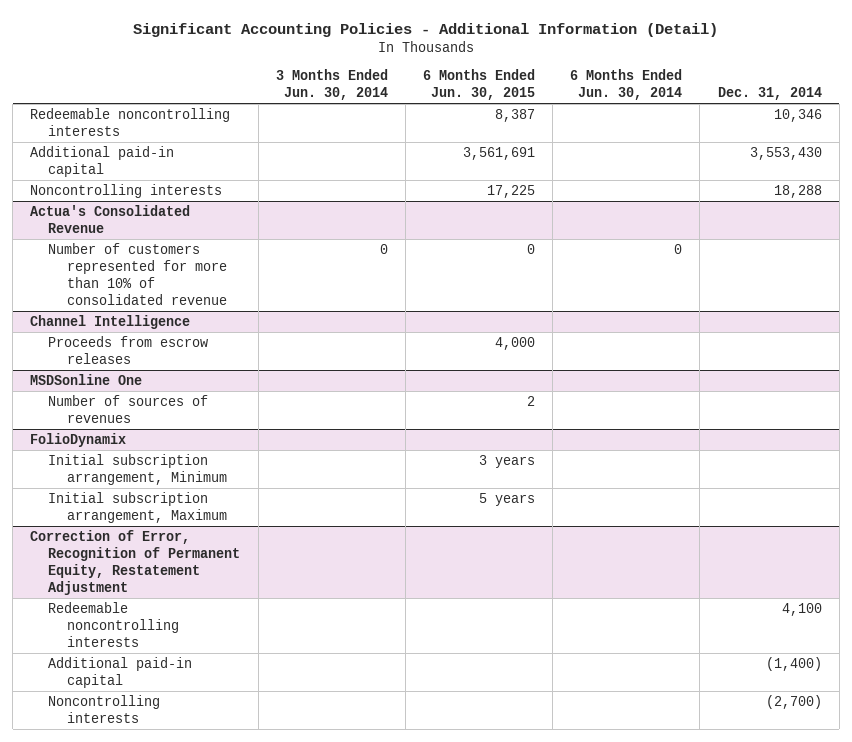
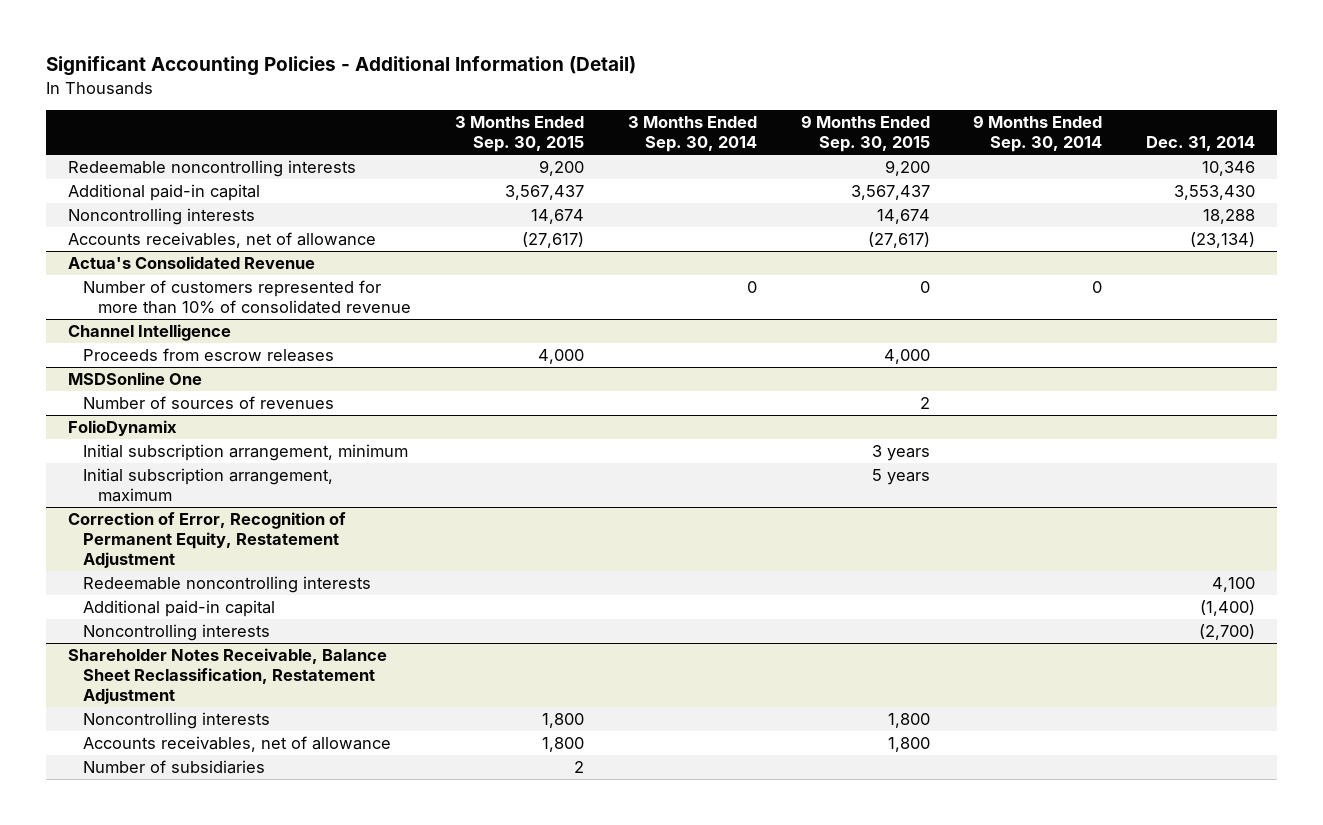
- | 3 Months Ended Jun. 30, 2014 | 6 Months Ended Jun. 30, 2015 | 6 Months Ended Jun. 30, 2014 | Dec. 31, 2014
+ | 3 Months Ended Sep. 30, 2015 | 3 Months Ended Sep. 30, 2014 | 9 Months Ended Sep. 30, 2015 | 9 Months Ended Sep. 30, 2014 | Dec. 31, 2014
+ Accounts receivables, net of allowance | (27,617) | | (27,617) | | (23,134)
@ FolioDynamix
- Initial subscription arrangement, Minimum | | 3 years | |
- Initial subscription arrangement, Maximum | | 5 years | |
+ Initial subscription arrangement, minimum | | | 3 years | |
+ Initial subscription arrangement, maximum | | | 5 years | |
+ Shareholder Notes Receivable, Balance Sheet Reclassification, Restatement Adjustment
+ Noncontrolling interests | 1,800 | | 1,800 | |
+ Accounts receivables, net of allowance | 1,800 | | 1,800 | |
+ Number of subsidiaries | 2 | | | |

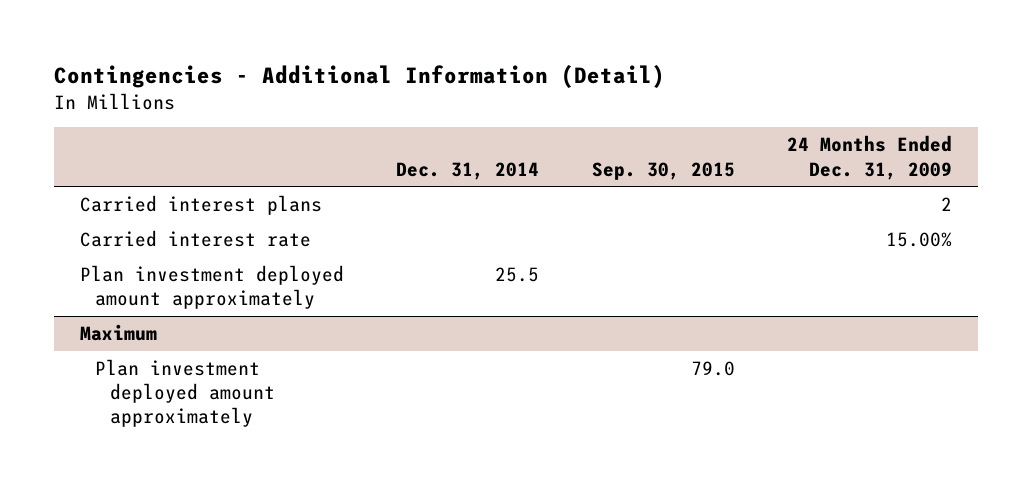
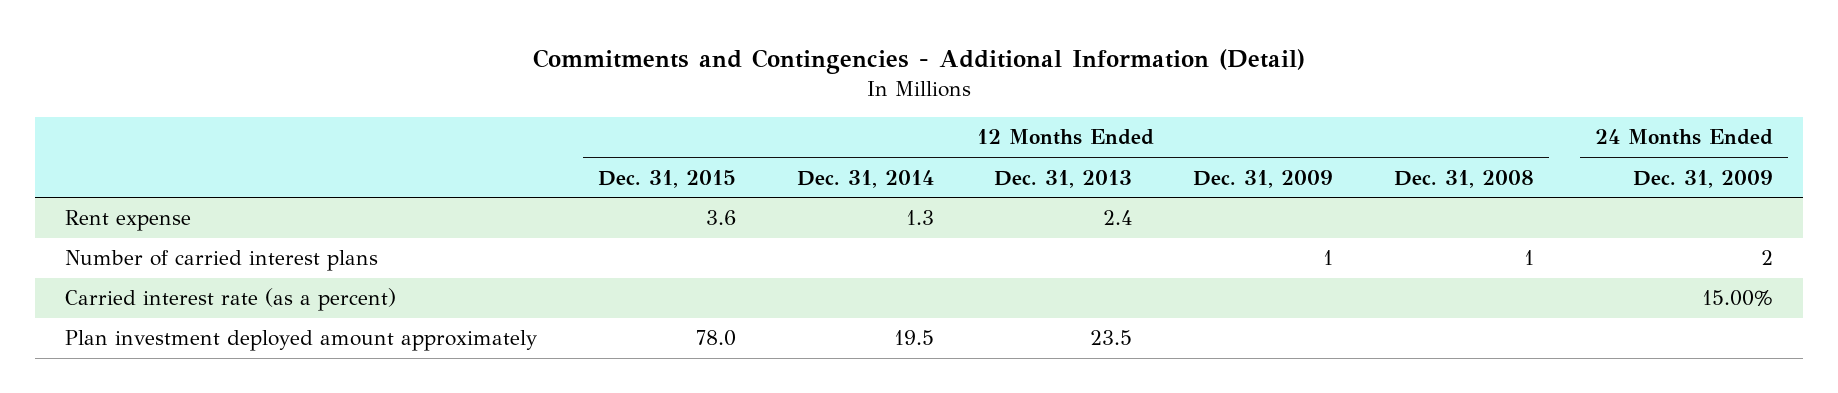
- Contingencies - Additional Information (Detail)
+ Commitments and Contingencies - Additional Information (Detail)
- | Dec. 31, 2014 | Sep. 30, 2015 | 24 Months Ended Dec. 31, 2009
+ | 12 Months Ended Dec. 31, 2015 | 12 Months Ended Dec. 31, 2014 | 12 Months Ended Dec. 31, 2013 | 12 Months Ended Dec. 31, 2009 | 12 Months Ended Dec. 31, 2008 | 24 Months Ended Dec. 31, 2009
- Carried interest plans | | | 2
- Carried interest rate | | | 15.00%
+ Rent expense | 3.6 | 1.3 | 2.4 | | |
+ Number of carried interest plans | | | | 1 | 1 | 2
+ Carried interest rate (as a percent) | | | | | | 15.00%
- Maximum
- Plan investment deployed amount approximately | | 79.0 |

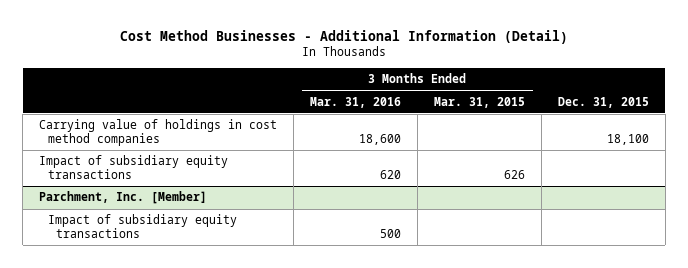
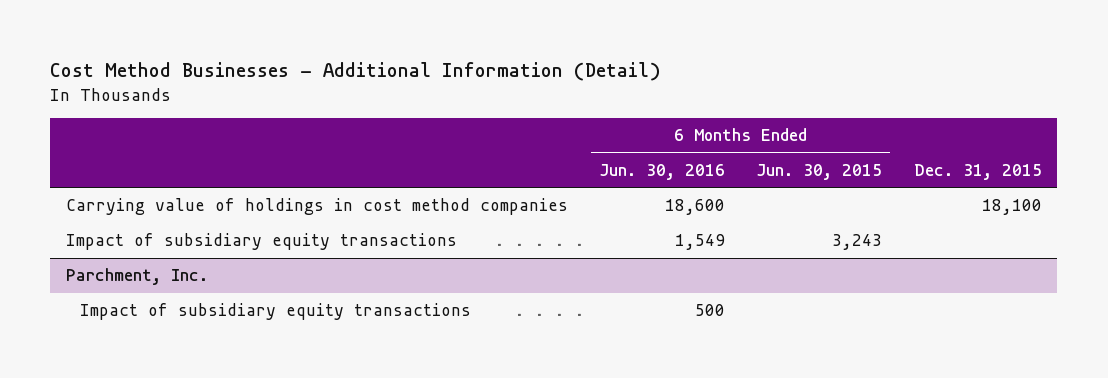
- | 3 Months Ended Mar. 31, 2016 | 3 Months Ended Mar. 31, 2015 | Dec. 31, 2015
+ | 6 Months Ended Jun. 30, 2016 | 6 Months Ended Jun. 30, 2015 | Dec. 31, 2015
- Parchment, Inc. [Member]
+ Parchment, Inc.

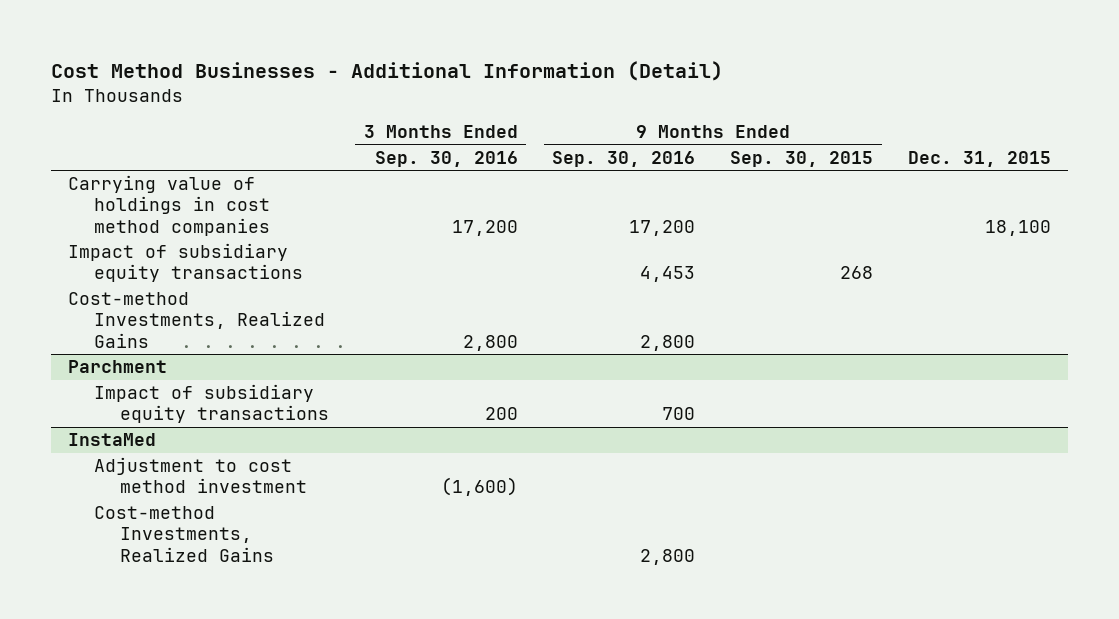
- | 6 Months Ended Jun. 30, 2016 | 6 Months Ended Jun. 30, 2015 | Dec. 31, 2015
+ | 3 Months Ended Sep. 30, 2016 | 9 Months Ended Sep. 30, 2016 | 9 Months Ended Sep. 30, 2015 | Dec. 31, 2015
- Parchment, Inc.
+ Cost-method Investments, Realized Gains | 2,800 | 2,800 | |
+ Parchment
+ InstaMed
+ Adjustment to cost method investment | (1,600) | | |
+ Cost-method Investments, Realized Gains | | 2,800 | |

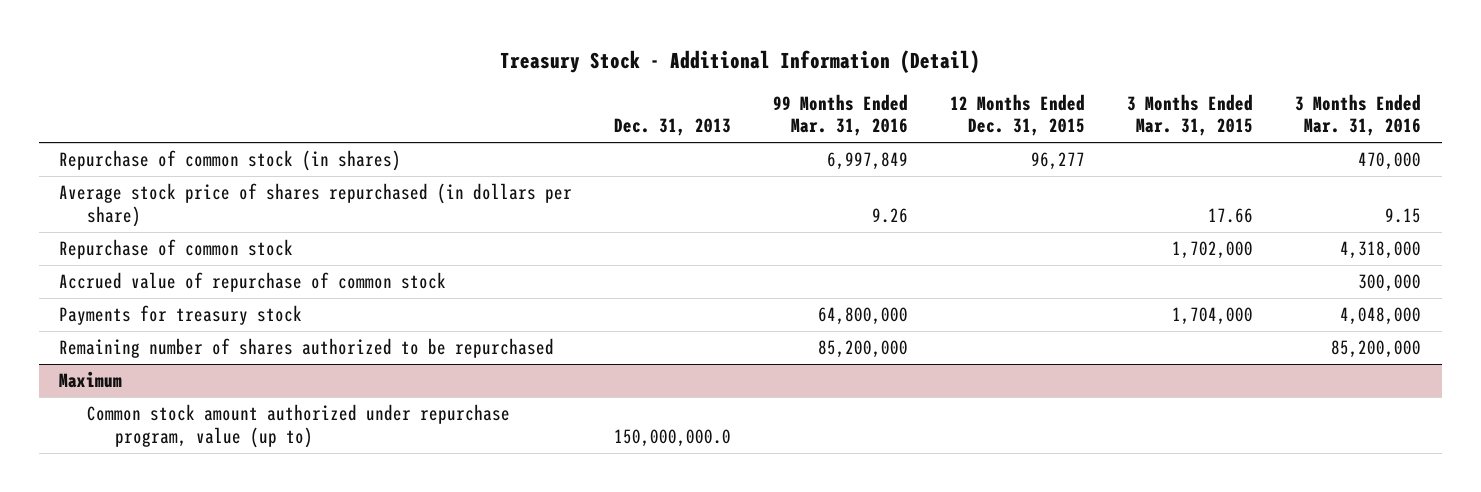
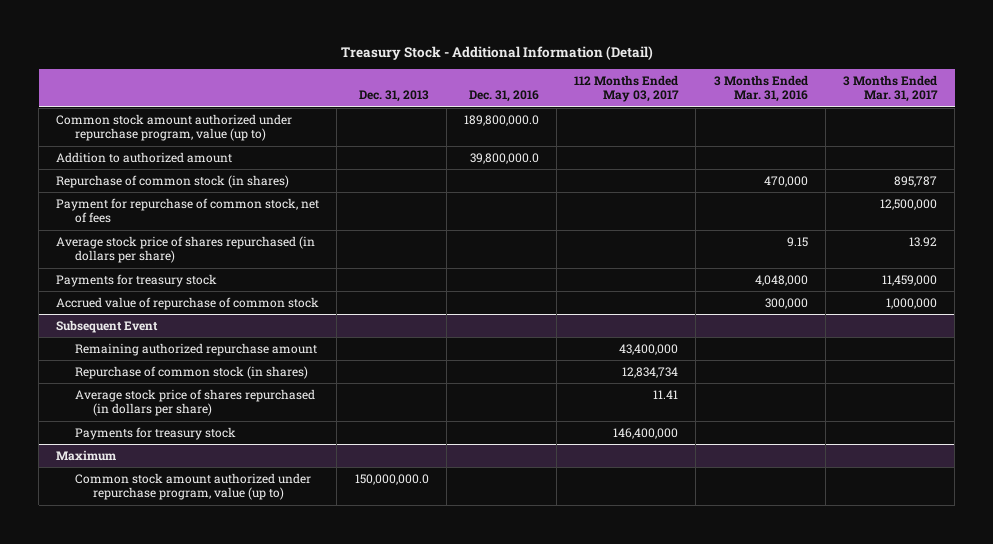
- | Dec. 31, 2013 | 99 Months Ended Mar. 31, 2016 | 12 Months Ended Dec. 31, 2015 | 3 Months Ended Mar. 31, 2015 | 3 Months Ended Mar. 31, 2016
+ | Dec. 31, 2013 | Dec. 31, 2016 | 112 Months Ended May 03, 2017 | 3 Months Ended Mar. 31, 2016 | 3 Months Ended Mar. 31, 2017
+ Common stock amount authorized under repurchase program, value (up to) | | 189,800,000.0 | | |
+ Addition to authorized amount | | 39,800,000.0 | | |
+ Payment for repurchase of common stock, net of fees | | | | | 12,500,000
- Repurchase of common stock | | | | 1,702,000 | 4,318,000
- Remaining number of shares authorized to be repurchased | | 85,200,000 | | | 85,200,000
moved down: Accrued value of repurchase of common stock | | | | 300,000 | 1,000,000
+ Subsequent Event
+ Remaining authorized repurchase amount | | | 43,400,000 | |
+ Repurchase of common stock (in shares) | | | 12,834,734 | |
+ Average stock price of shares repurchased (in dollars per share) | | | 11.41 | |
+ Payments for treasury stock | | | 146,400,000 | |

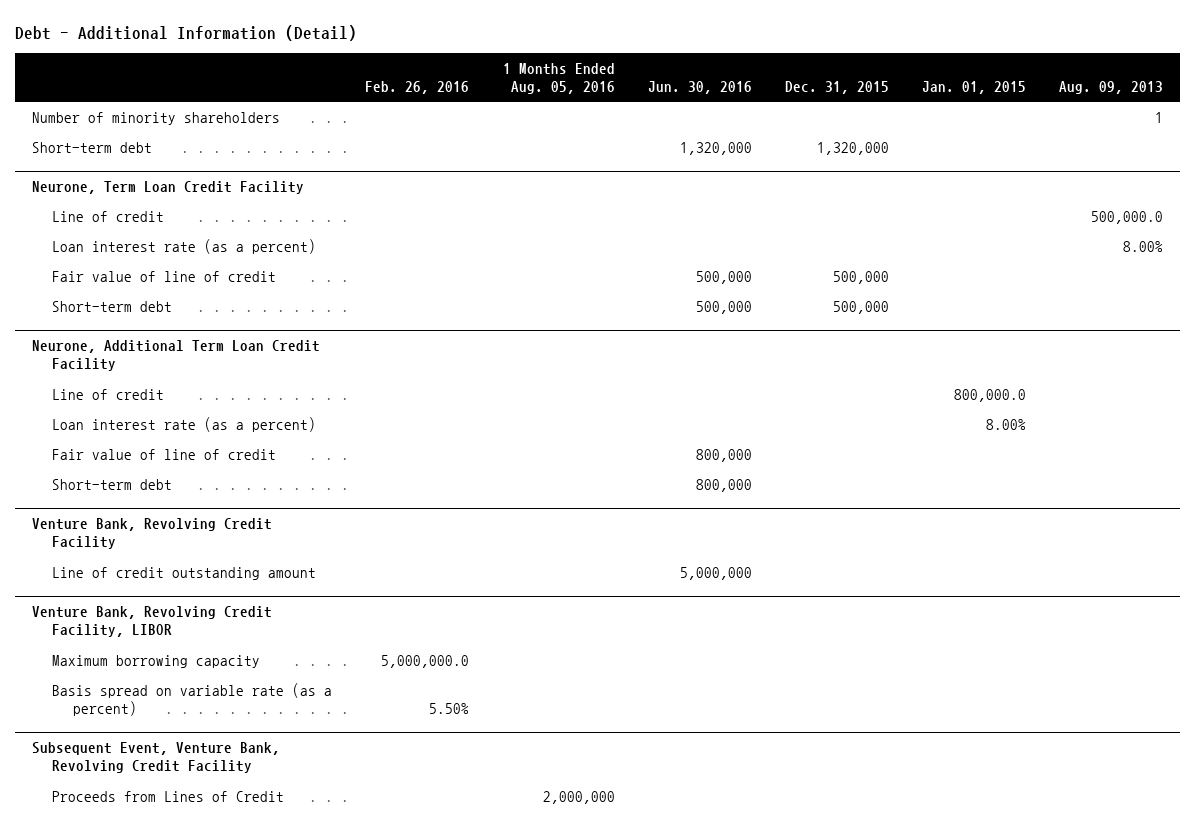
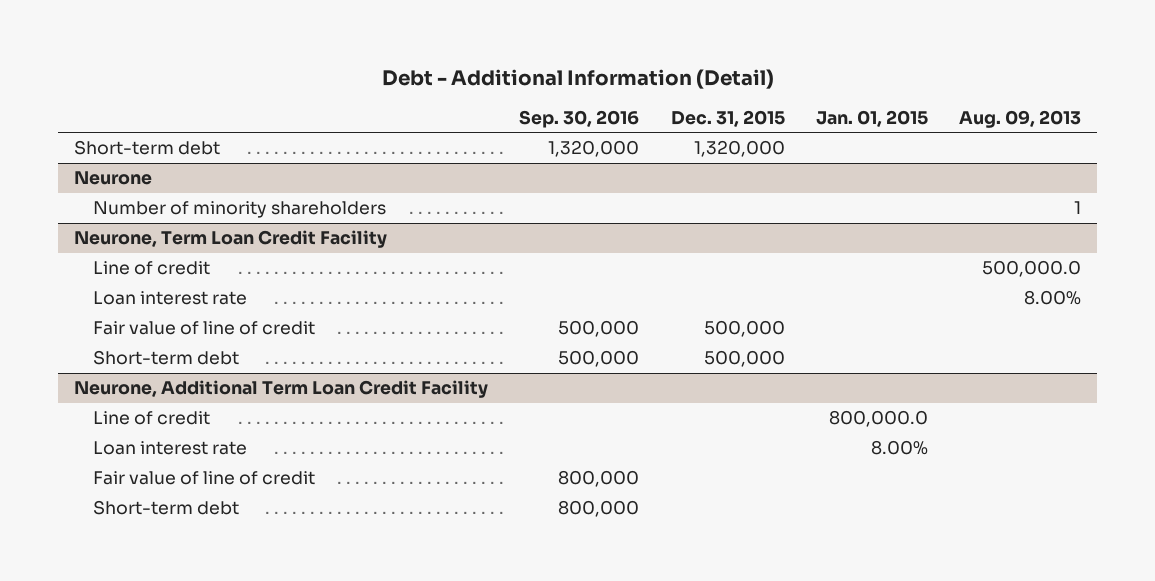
- | Feb. 26, 2016 | 1 Months Ended Aug. 05, 2016 | Jun. 30, 2016 | Dec. 31, 2015 | Jan. 01, 2015 | Aug. 09, 2013
+ | Sep. 30, 2016 | Dec. 31, 2015 | Jan. 01, 2015 | Aug. 09, 2013
- Number of minority shareholders | | | | | | 1
+ Neurone
+ Number of minority shareholders | | | | 1
@ Neurone, Term Loan Credit Facility
- Loan interest rate (as a percent) | | | | | | 8.00%
+ Loan interest rate | | | | 8.00%
@ Neurone, Additional Term Loan Credit Facility
- Loan interest rate (as a percent) | | | | | 8.00% |
+ Loan interest rate | | | 8.00% |
- Venture Bank, Revolving Credit Facility
- Line of credit outstanding amount | | | 5,000,000 | | |
- Venture Bank, Revolving Credit Facility, LIBOR
- Maximum borrowing capacity | 5,000,000.0 | | | | |
- Basis spread on variable rate (as a percent) | 5.50% | | | | |
- Subsequent Event, Venture Bank, Revolving Credit Facility
- Proceeds from Lines of Credit | | 2,000,000 | | | |

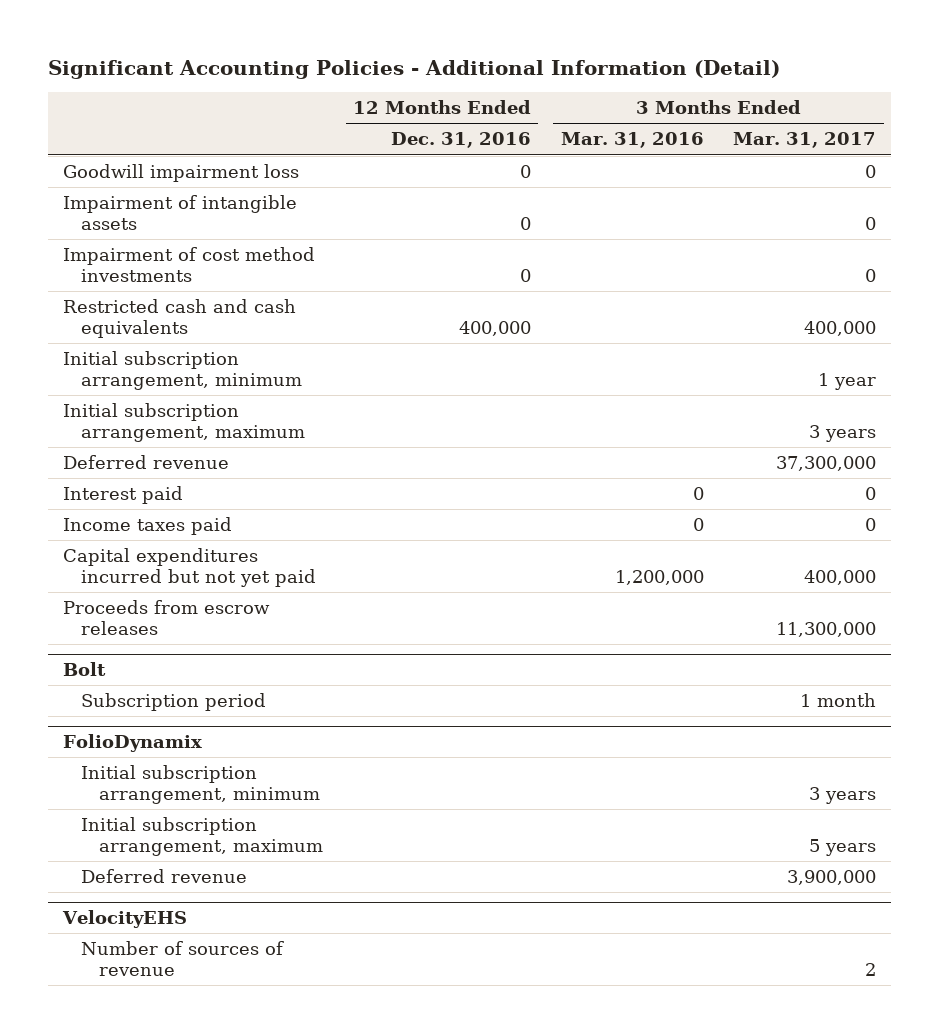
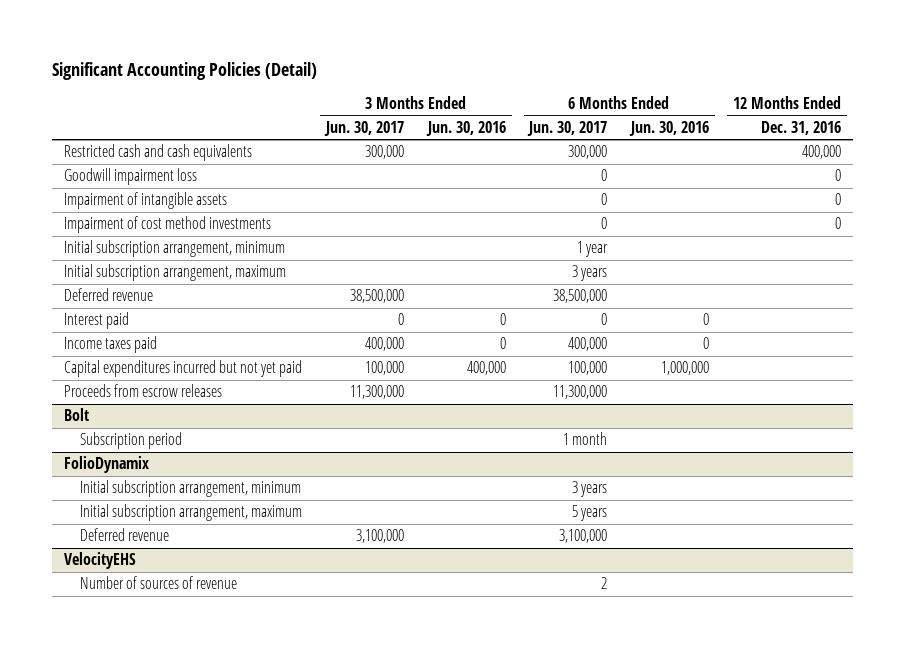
- Significant Accounting Policies - Additional Information (Detail)
+ Significant Accounting Policies (Detail)
- | 12 Months Ended Dec. 31, 2016 | 3 Months Ended Mar. 31, 2016 | 3 Months Ended Mar. 31, 2017
+ | 3 Months Ended Jun. 30, 2017 | 3 Months Ended Jun. 30, 2016 | 6 Months Ended Jun. 30, 2017 | 6 Months Ended Jun. 30, 2016 | 12 Months Ended Dec. 31, 2016
moved up: Restricted cash and cash equivalents | 300,000 | | 300,000 | | 400,000

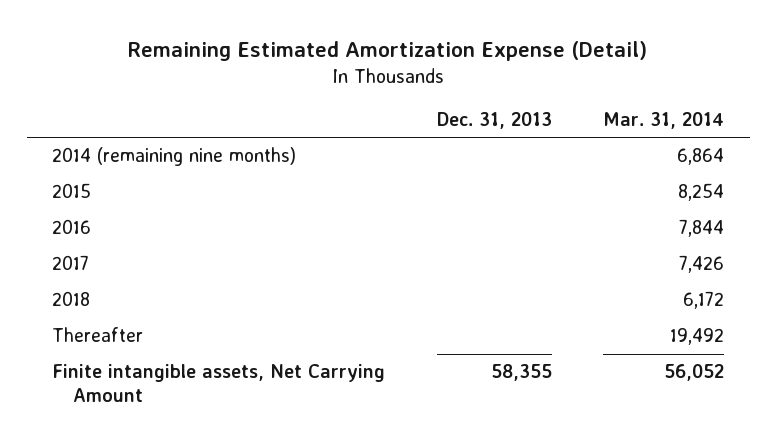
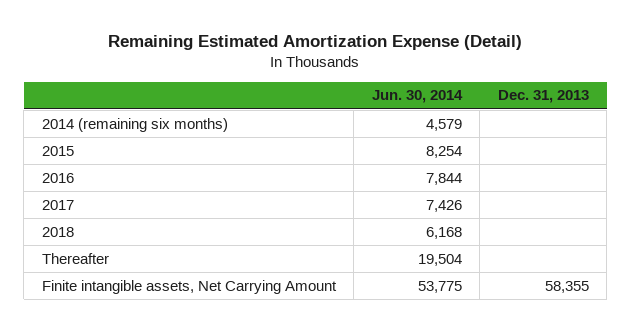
- | Dec. 31, 2013 | Mar. 31, 2014
+ | Jun. 30, 2014 | Dec. 31, 2013
- 2014 (remaining nine months) | | 6,864
+ 2014 (remaining six months) | 4,579 |

